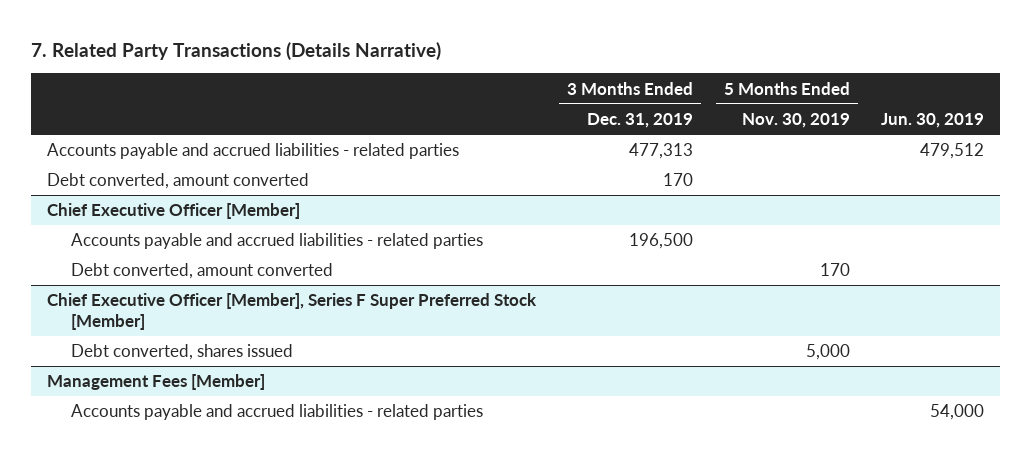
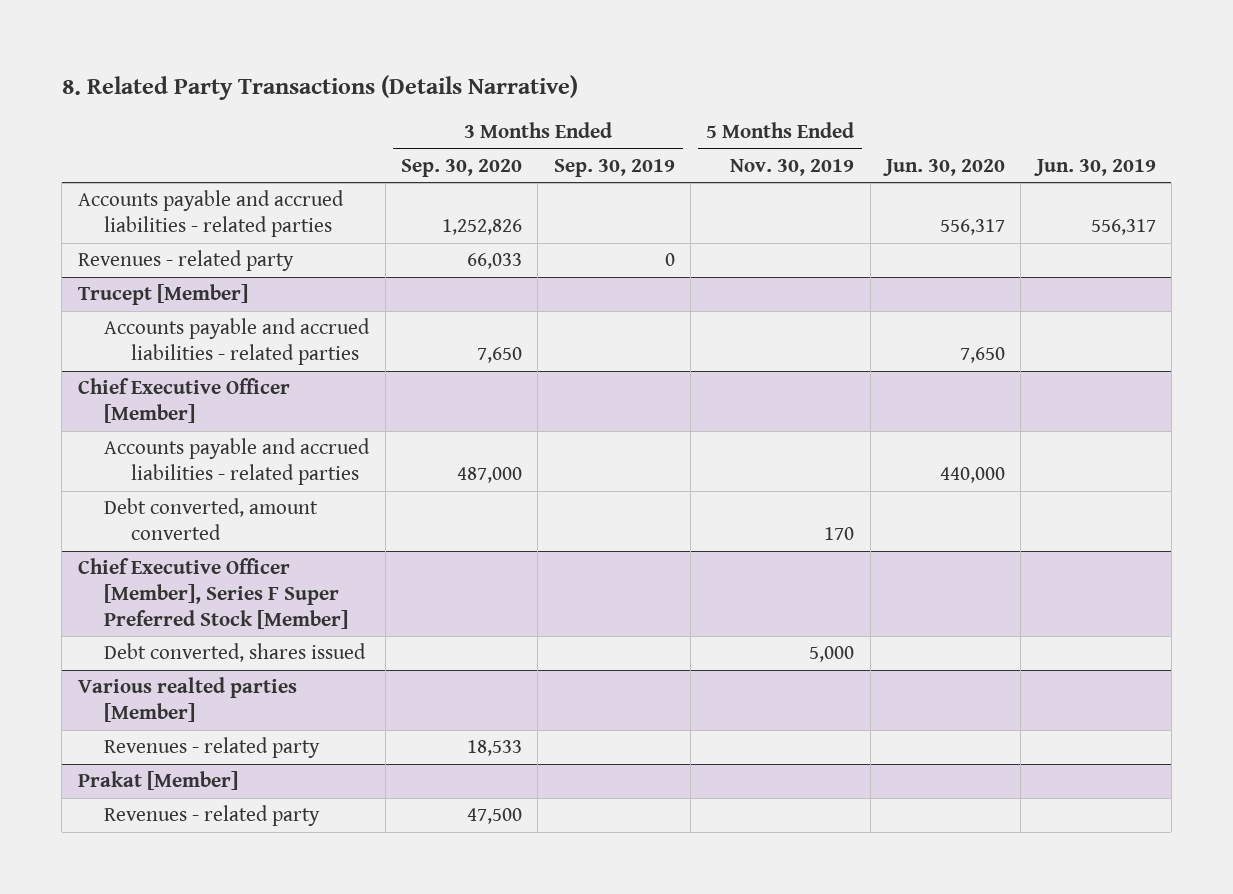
- 7. Related Party Transactions (Details Narrative)
+ 8. Related Party Transactions (Details Narrative)
- | 3 Months Ended Dec. 31, 2019 | 5 Months Ended Nov. 30, 2019 | Jun. 30, 2019
+ | 3 Months Ended Sep. 30, 2020 | 3 Months Ended Sep. 30, 2019 | 5 Months Ended Nov. 30, 2019 | Jun. 30, 2020 | Jun. 30, 2019
- Accounts payable and accrued liabilities - related parties | 477,313 | | 479,512
- Debt converted, amount converted | 170 | |
+ Accounts payable and accrued liabilities - related parties | 1,252,826 | | | 556,317 | 556,317
+ Revenues - related party | 66,033 | 0 | | |
+ Trucept [Member]
+ Accounts payable and accrued liabilities - related parties | 7,650 | | | 7,650 |
- Management Fees [Member]
- Accounts payable and accrued liabilities - related parties | | | 54,000
+ Various realted parties [Member]
+ Revenues - related party | 18,533 | | | |
+ Prakat [Member]
+ Revenues - related party | 47,500 | | | |

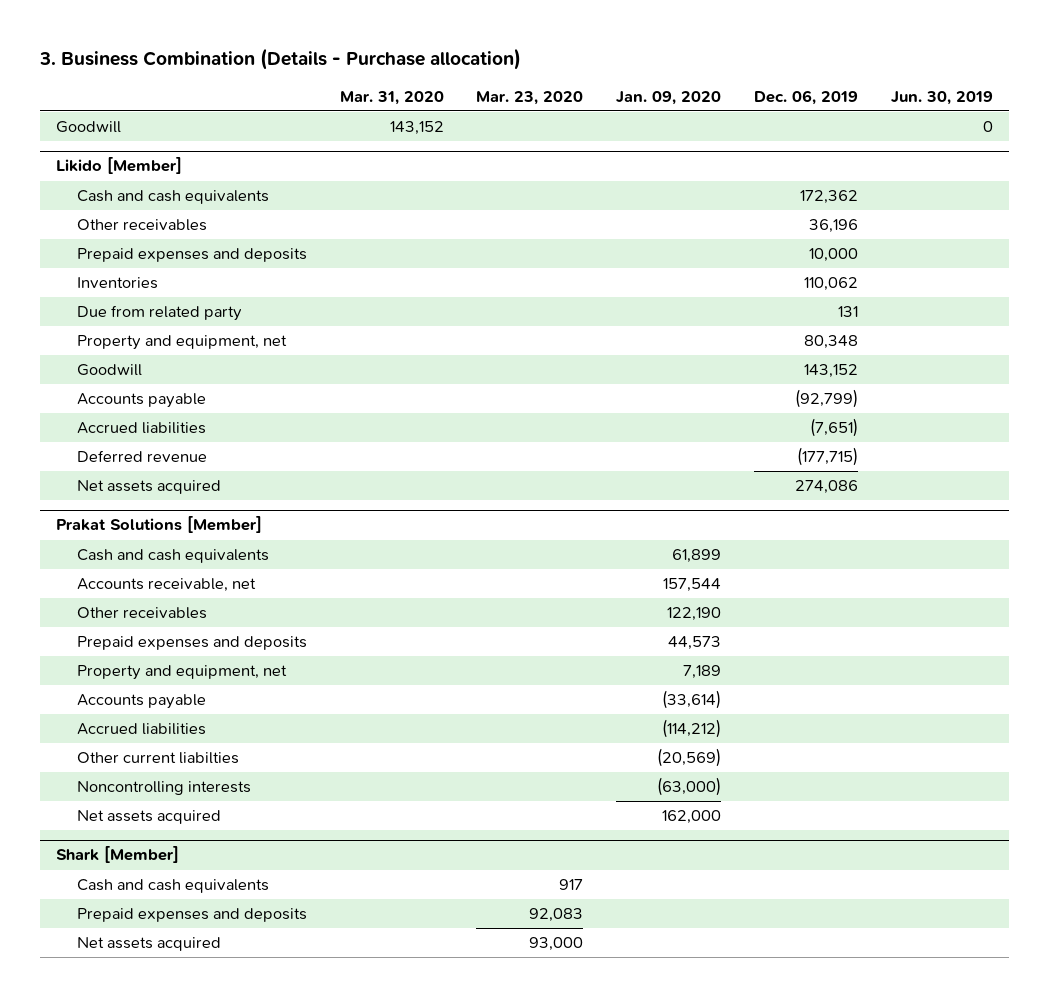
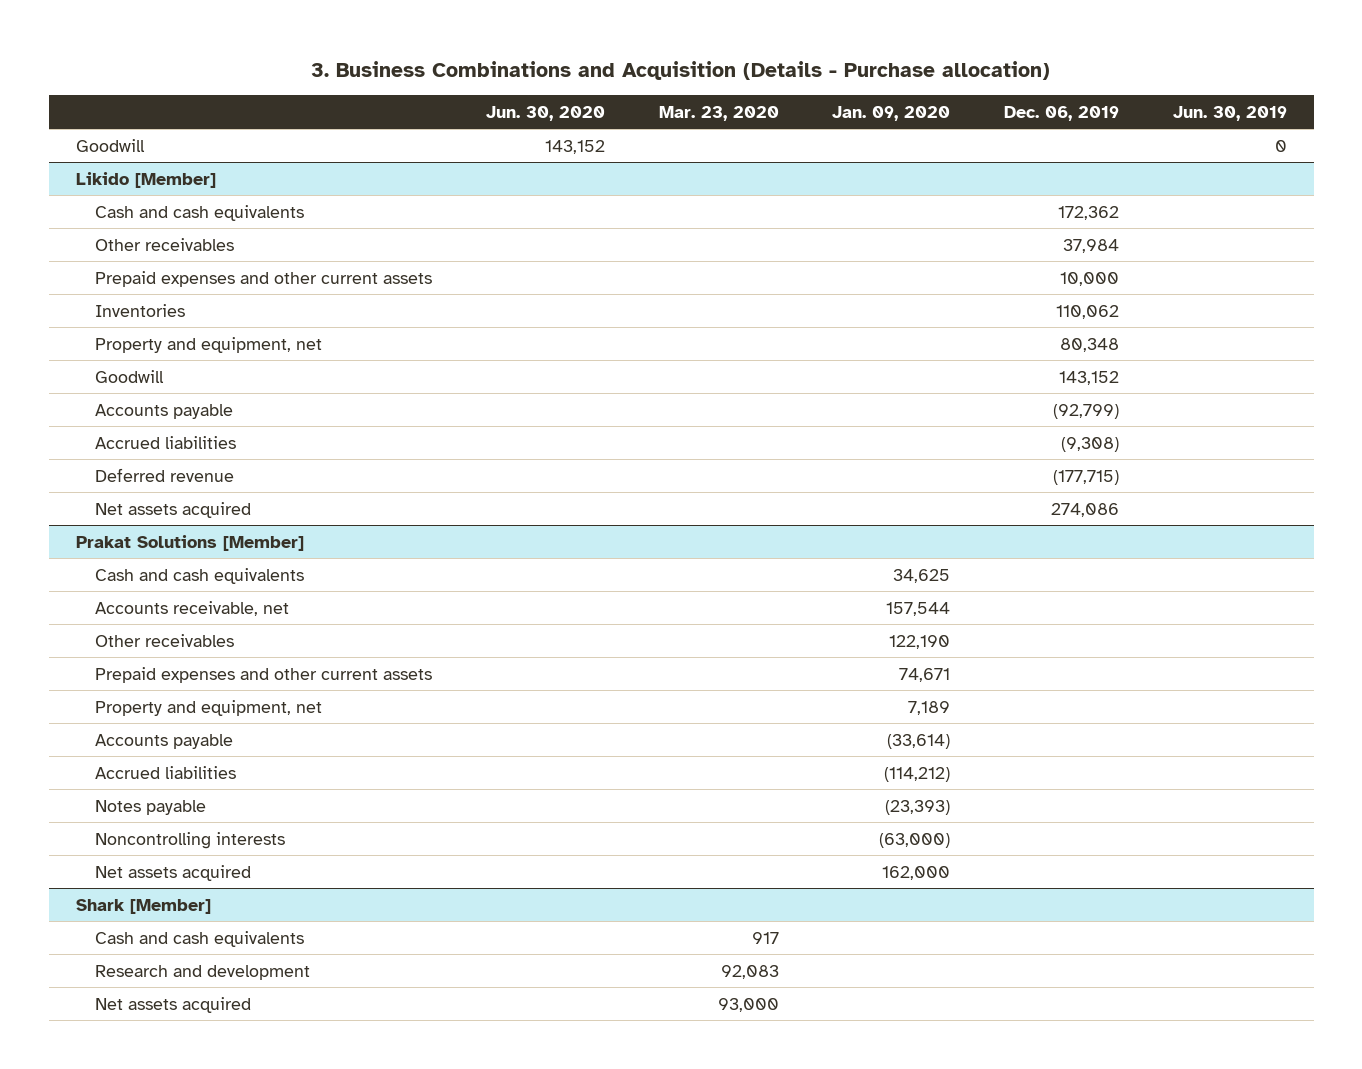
- 3. Business Combination (Details - Purchase allocation)
+ 3. Business Combinations and Acquisition (Details - Purchase allocation)
- | Mar. 31, 2020 | Mar. 23, 2020 | Jan. 09, 2020 | Dec. 06, 2019 | Jun. 30, 2019
+ | Jun. 30, 2020 | Mar. 23, 2020 | Jan. 09, 2020 | Dec. 06, 2019 | Jun. 30, 2019
@ Likido [Member]
- Other receivables | | | | 36,196 |
- Prepaid expenses and deposits | | | | 10,000 |
+ Other receivables | | | | 37,984 |
+ Prepaid expenses and other current assets | | | | 10,000 |
- Due from related party | | | | 131 |
- Accrued liabilities | | | | (7,651) |
+ Accrued liabilities | | | | (9,308) |
@ Prakat Solutions [Member]
- Cash and cash equivalents | | | 61,899 | |
+ Cash and cash equivalents | | | 34,625 | |
- Prepaid expenses and deposits | | | 44,573 | |
+ Prepaid expenses and other current assets | | | 74,671 | |
- Other current liabilties | | | (20,569) | |
+ Notes payable | | | (23,393) | |
@ Shark [Member]
- Prepaid expenses and deposits | | 92,083 | | |
+ Research and development | | 92,083 | | |

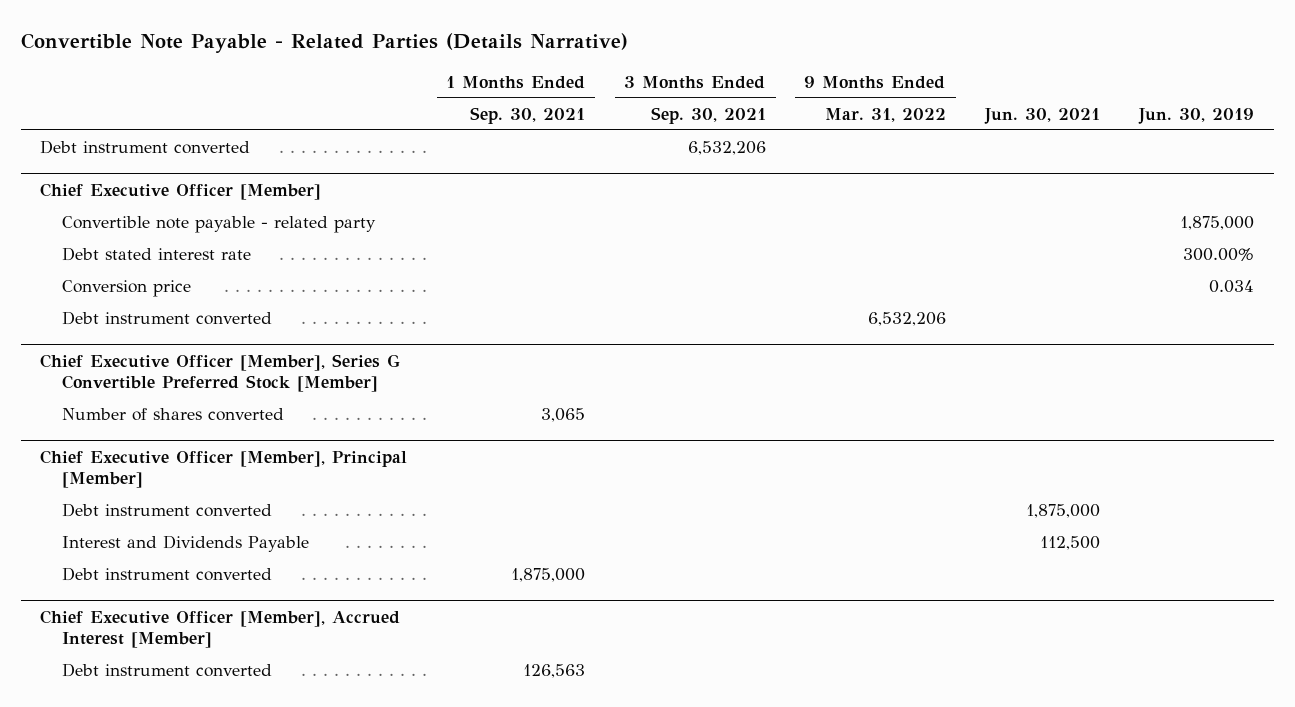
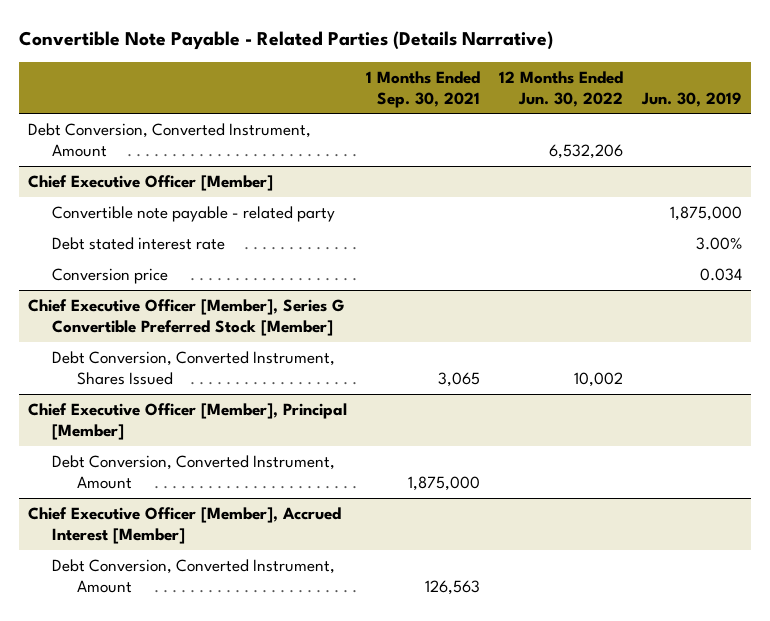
- | 1 Months Ended Sep. 30, 2021 | 3 Months Ended Sep. 30, 2021 | 9 Months Ended Mar. 31, 2022 | Jun. 30, 2021 | Jun. 30, 2019
+ | 1 Months Ended Sep. 30, 2021 | 12 Months Ended Jun. 30, 2022 | Jun. 30, 2019
- Debt instrument converted | | 6,532,206 | | |
+ Debt Conversion, Converted Instrument, Amount | | 6,532,206 |
@ Chief Executive Officer [Member]
- Debt stated interest rate | | | | | 300.00%
+ Debt stated interest rate | | | 3.00%
- Debt instrument converted | | | 6,532,206 | |
@ Chief Executive Officer [Member], Series G Convertible Preferred Stock [Member]
- Number of shares converted | 3,065 | | | |
+ Debt Conversion, Converted Instrument, Shares Issued | 3,065 | 10,002 |
@ Chief Executive Officer [Member], Principal [Member]
- Debt instrument converted | | | | 1,875,000 |
- Interest and Dividends Payable | | | | 112,500 |
- Debt instrument converted | 1,875,000 | | | |
+ Debt Conversion, Converted Instrument, Amount | 1,875,000 | |
@ Chief Executive Officer [Member], Accrued Interest [Member]
- Debt instrument converted | 126,563 | | | |
+ Debt Conversion, Converted Instrument, Amount | 126,563 | |

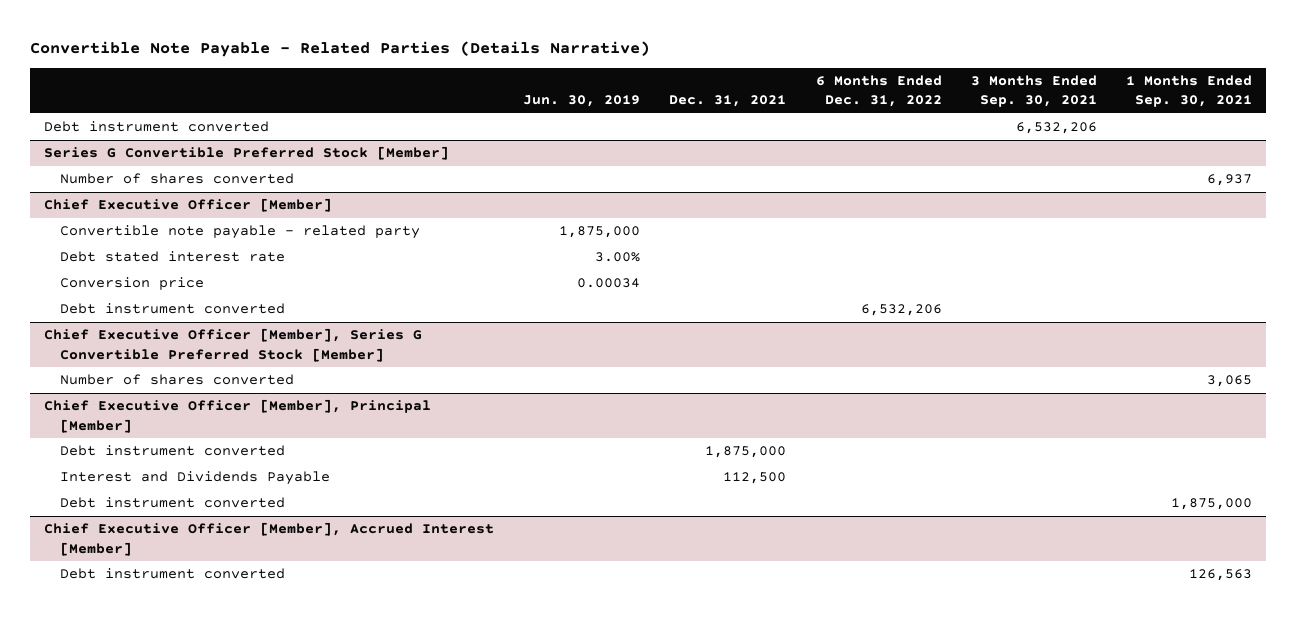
- | 1 Months Ended Sep. 30, 2021 | 12 Months Ended Jun. 30, 2022 | Jun. 30, 2019
+ | Jun. 30, 2019 | Dec. 31, 2021 | 6 Months Ended Dec. 31, 2022 | 3 Months Ended Sep. 30, 2021 | 1 Months Ended Sep. 30, 2021
- Debt Conversion, Converted Instrument, Amount | | 6,532,206 |
+ Debt instrument converted | | | | 6,532,206 |
+ Series G Convertible Preferred Stock [Member]
+ Number of shares converted | | | | | 6,937
@ Chief Executive Officer [Member]
- Conversion price | | | 0.034
+ Conversion price | 0.00034 | | | |
+ Debt instrument converted | | | 6,532,206 | |
@ Chief Executive Officer [Member], Series G Convertible Preferred Stock [Member]
- Debt Conversion, Converted Instrument, Shares Issued | 3,065 | 10,002 |
+ Number of shares converted | | | | | 3,065
@ Chief Executive Officer [Member], Principal [Member]
- Debt Conversion, Converted Instrument, Amount | 1,875,000 | |
+ Debt instrument converted | | 1,875,000 | | |
+ Interest and Dividends Payable | | 112,500 | | |
+ Debt instrument converted | | | | | 1,875,000
@ Chief Executive Officer [Member], Accrued Interest [Member]
- Debt Conversion, Converted Instrument, Amount | 126,563 | |
+ Debt instrument converted | | | | | 126,563

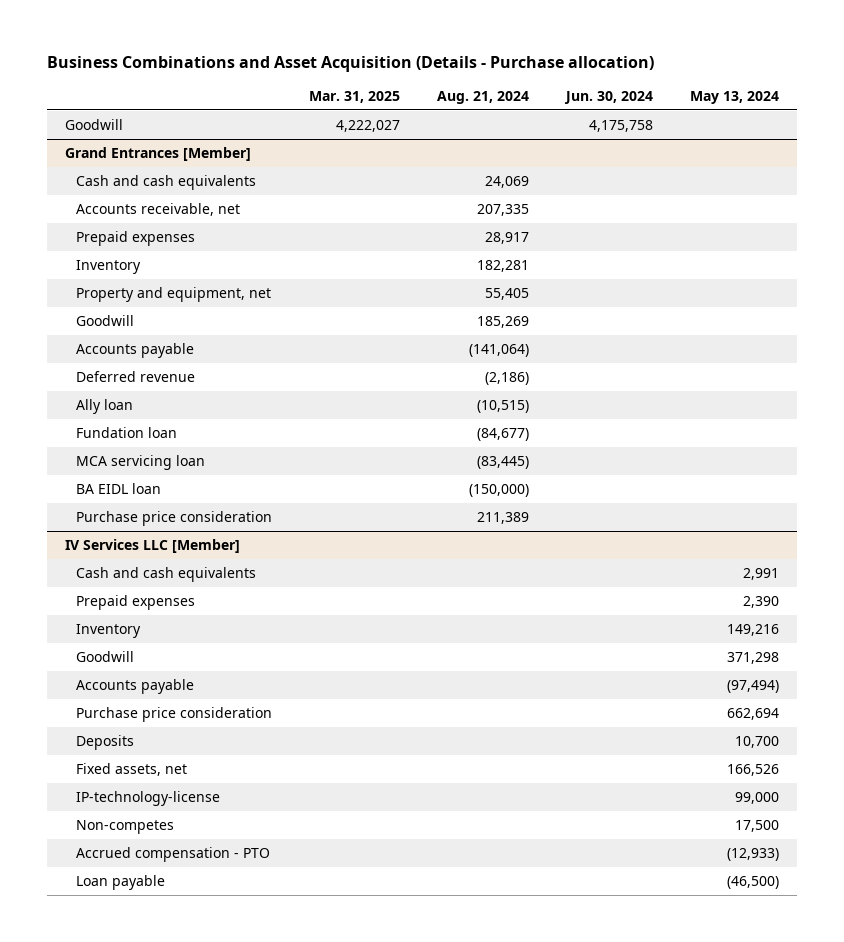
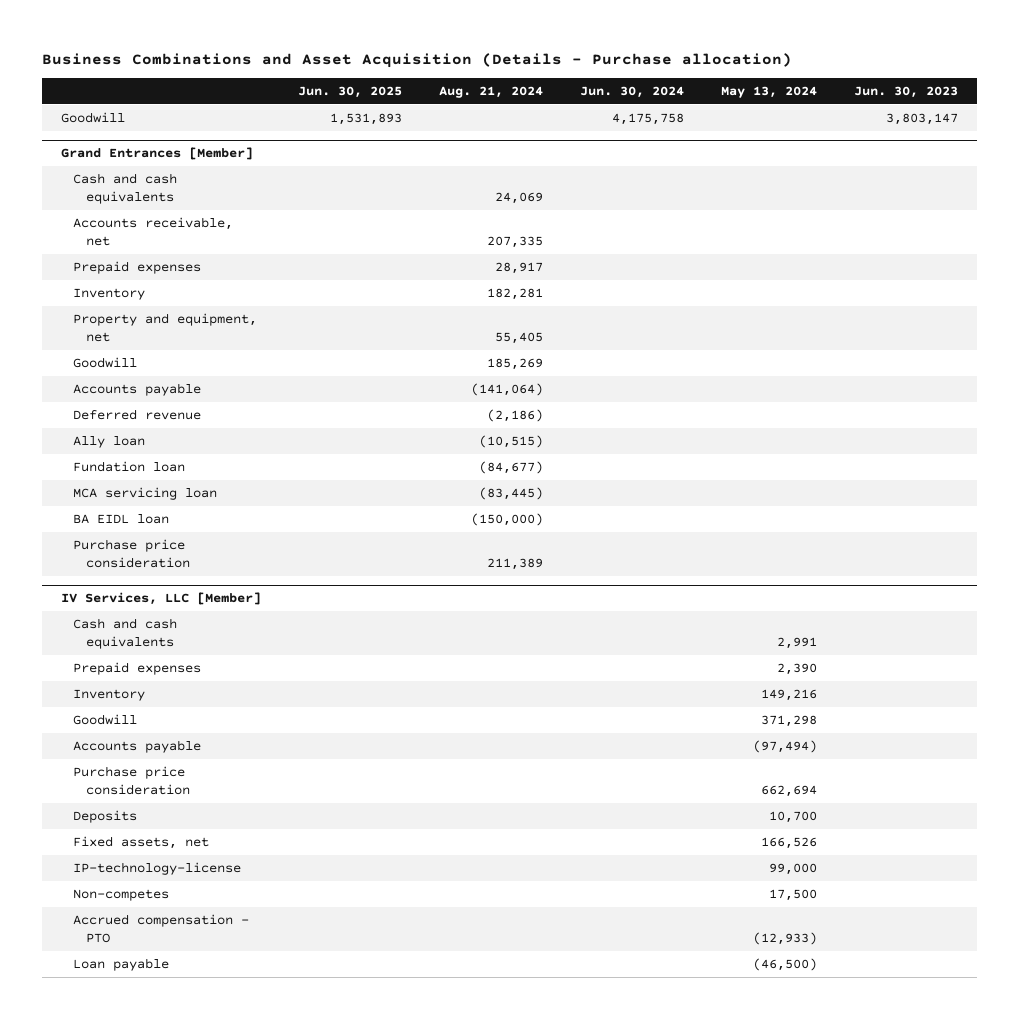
- | Mar. 31, 2025 | Aug. 21, 2024 | Jun. 30, 2024 | May 13, 2024
+ | Jun. 30, 2025 | Aug. 21, 2024 | Jun. 30, 2024 | May 13, 2024 | Jun. 30, 2023
- IV Services LLC [Member]
+ IV Services, LLC [Member]

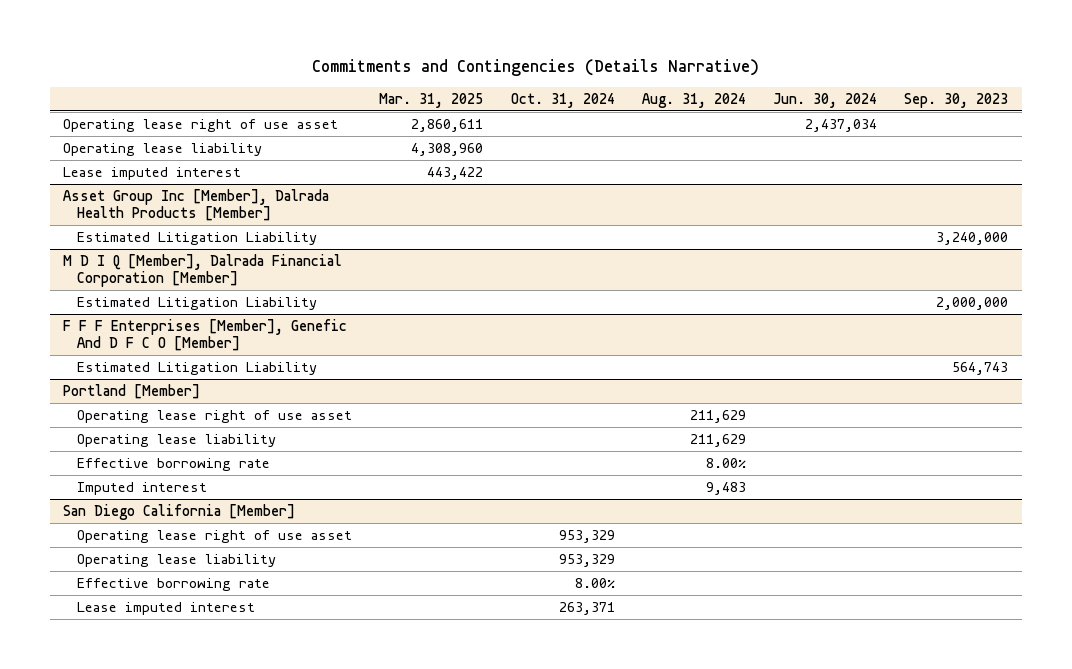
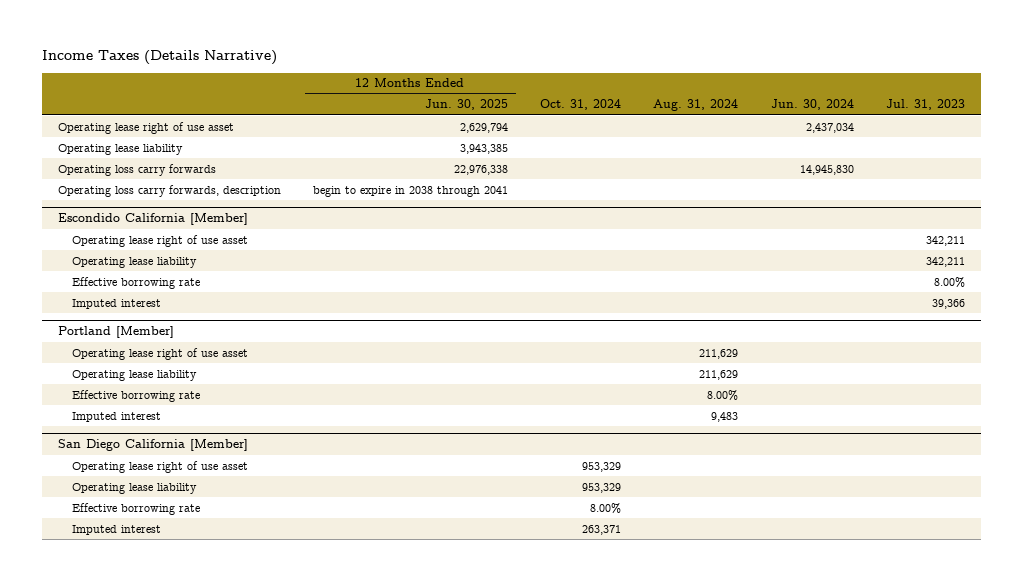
- Commitments and Contingencies (Details Narrative)
+ Income Taxes (Details Narrative)
- | Mar. 31, 2025 | Oct. 31, 2024 | Aug. 31, 2024 | Jun. 30, 2024 | Sep. 30, 2023
+ | 12 Months Ended Jun. 30, 2025 | Oct. 31, 2024 | Aug. 31, 2024 | Jun. 30, 2024 | Jul. 31, 2023
- Lease imputed interest | 443,422 | | | |
- Asset Group Inc [Member], Dalrada Health Products [Member]
- Estimated Litigation Liability | | | | | 3,240,000
- M D I Q [Member], Dalrada Financial Corporation [Member]
- Estimated Litigation Liability | | | | | 2,000,000
- F F F Enterprises [Member], Genefic And D F C O [Member]
- Estimated Litigation Liability | | | | | 564,743
+ Operating loss carry forwards | 22,976,338 | | | 14,945,830 |
+ Operating loss carry forwards, description | begin to expire in 2038 through 2041 | | | |
+ Escondido California [Member]
+ Operating lease right of use asset | | | | | 342,211
+ Operating lease liability | | | | | 342,211
+ Effective borrowing rate | | | | | 8.00%
+ Imputed interest | | | | | 39,366
@ San Diego California [Member]
- Lease imputed interest | | 263,371 | | |
+ Imputed interest | | 263,371 | | |

